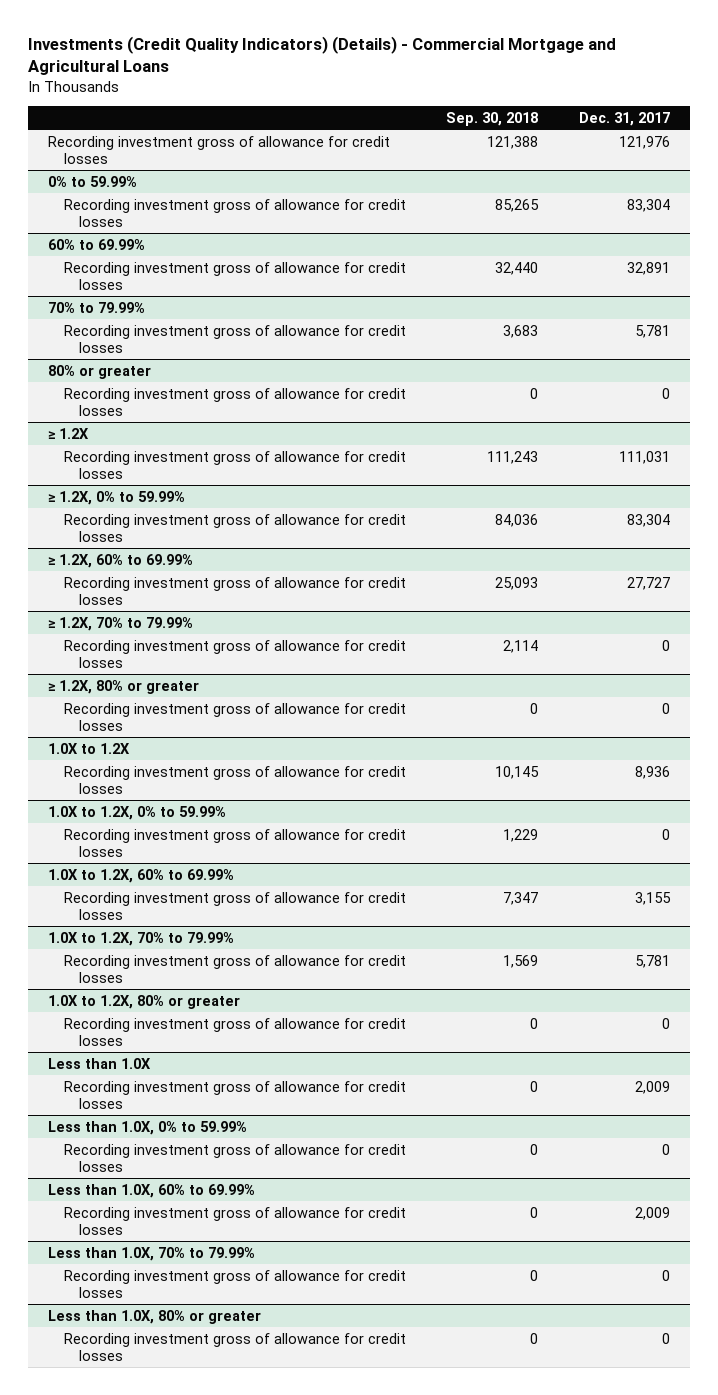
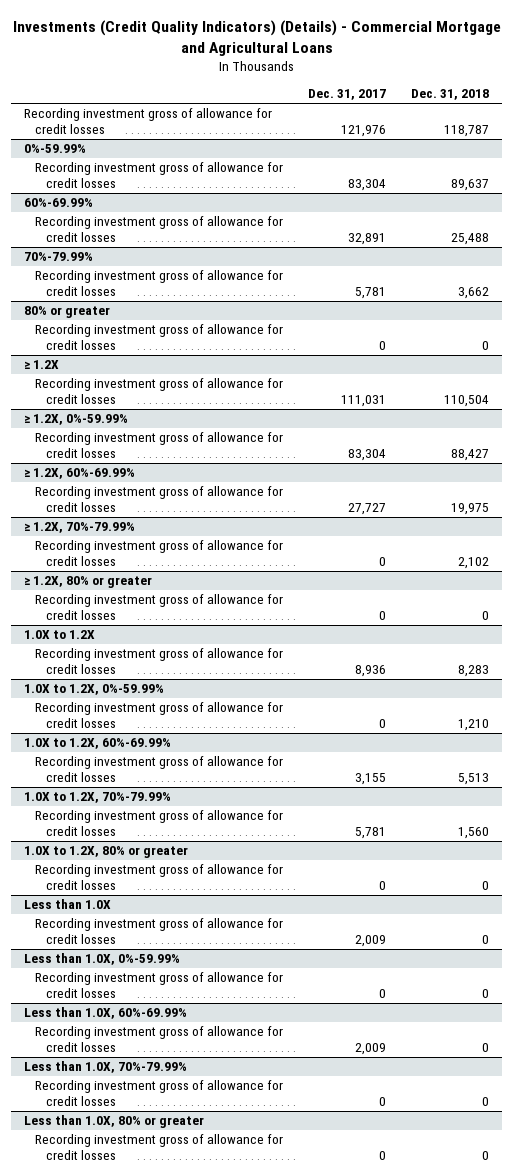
- | Sep. 30, 2018 | Dec. 31, 2017
+ | Dec. 31, 2017 | Dec. 31, 2018
- 0% to 59.99%
+ 0%-59.99%
- 60% to 69.99%
+ 60%-69.99%
- 70% to 79.99%
+ 70%-79.99%
- ≥ 1.2X, 0% to 59.99%
+ ≥ 1.2X, 0%-59.99%
- ≥ 1.2X, 60% to 69.99%
+ ≥ 1.2X, 60%-69.99%
- ≥ 1.2X, 70% to 79.99%
+ ≥ 1.2X, 70%-79.99%
- 1.0X to 1.2X, 0% to 59.99%
+ 1.0X to 1.2X, 0%-59.99%
- 1.0X to 1.2X, 60% to 69.99%
+ 1.0X to 1.2X, 60%-69.99%
- 1.0X to 1.2X, 70% to 79.99%
+ 1.0X to 1.2X, 70%-79.99%
- Less than 1.0X, 0% to 59.99%
+ Less than 1.0X, 0%-59.99%
- Less than 1.0X, 60% to 69.99%
+ Less than 1.0X, 60%-69.99%
- Less than 1.0X, 70% to 79.99%
+ Less than 1.0X, 70%-79.99%

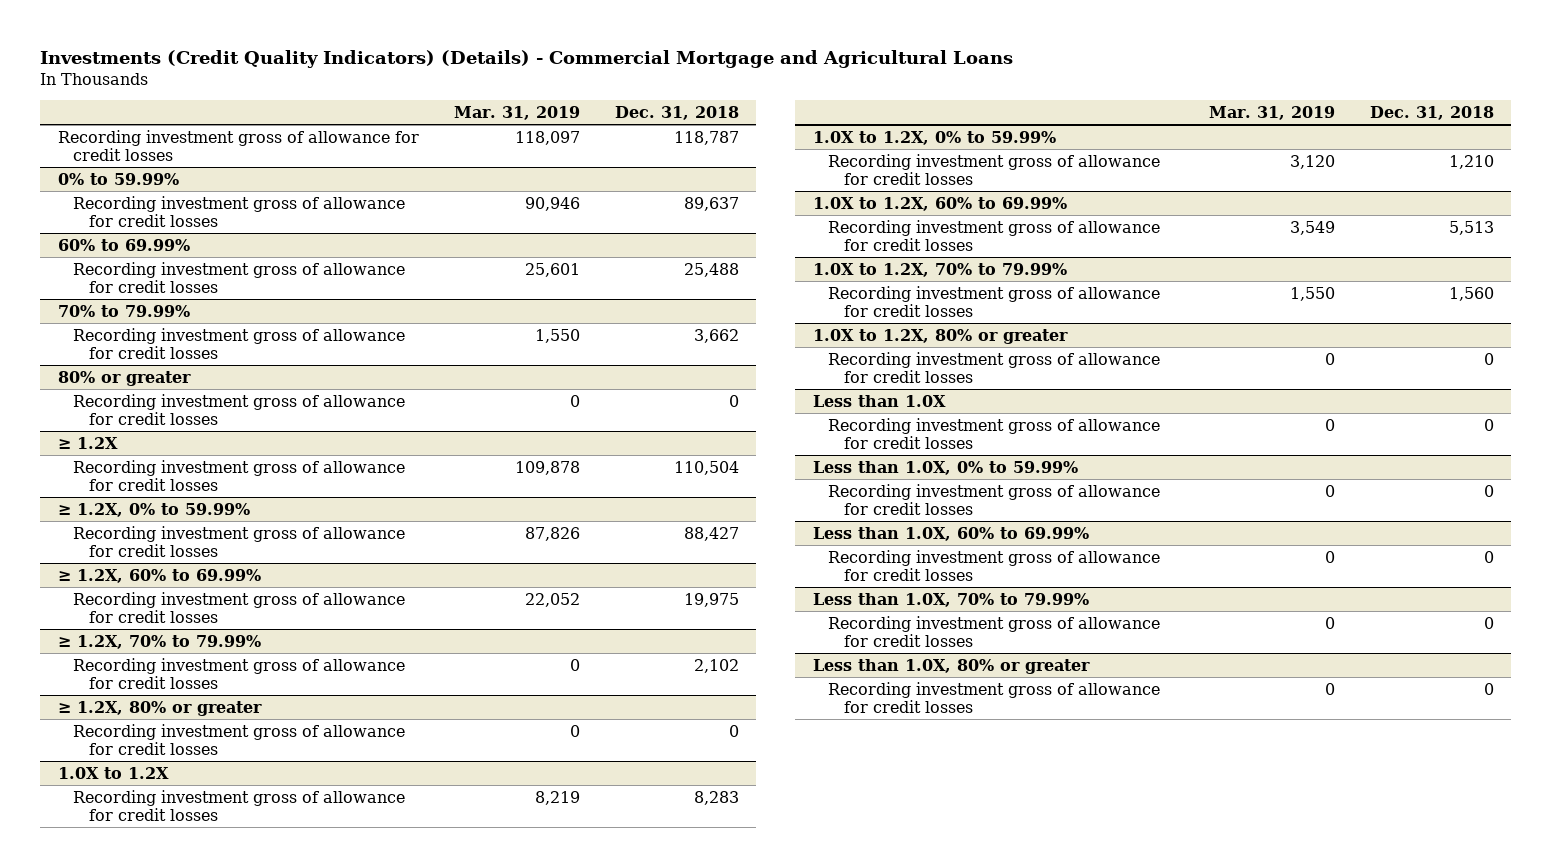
- | Dec. 31, 2017 | Dec. 31, 2018
+ | Mar. 31, 2019 | Dec. 31, 2018
- 0%-59.99%
+ 0% to 59.99%
- 60%-69.99%
+ 60% to 69.99%
- 70%-79.99%
+ 70% to 79.99%
- ≥ 1.2X, 0%-59.99%
+ ≥ 1.2X, 0% to 59.99%
- ≥ 1.2X, 60%-69.99%
+ ≥ 1.2X, 60% to 69.99%
- ≥ 1.2X, 70%-79.99%
+ ≥ 1.2X, 70% to 79.99%
- 1.0X to 1.2X, 0%-59.99%
+ 1.0X to 1.2X, 0% to 59.99%
- 1.0X to 1.2X, 60%-69.99%
+ 1.0X to 1.2X, 60% to 69.99%
- 1.0X to 1.2X, 70%-79.99%
+ 1.0X to 1.2X, 70% to 79.99%
- Less than 1.0X, 0%-59.99%
+ Less than 1.0X, 0% to 59.99%
- Less than 1.0X, 60%-69.99%
+ Less than 1.0X, 60% to 69.99%
- Less than 1.0X, 70%-79.99%
+ Less than 1.0X, 70% to 79.99%

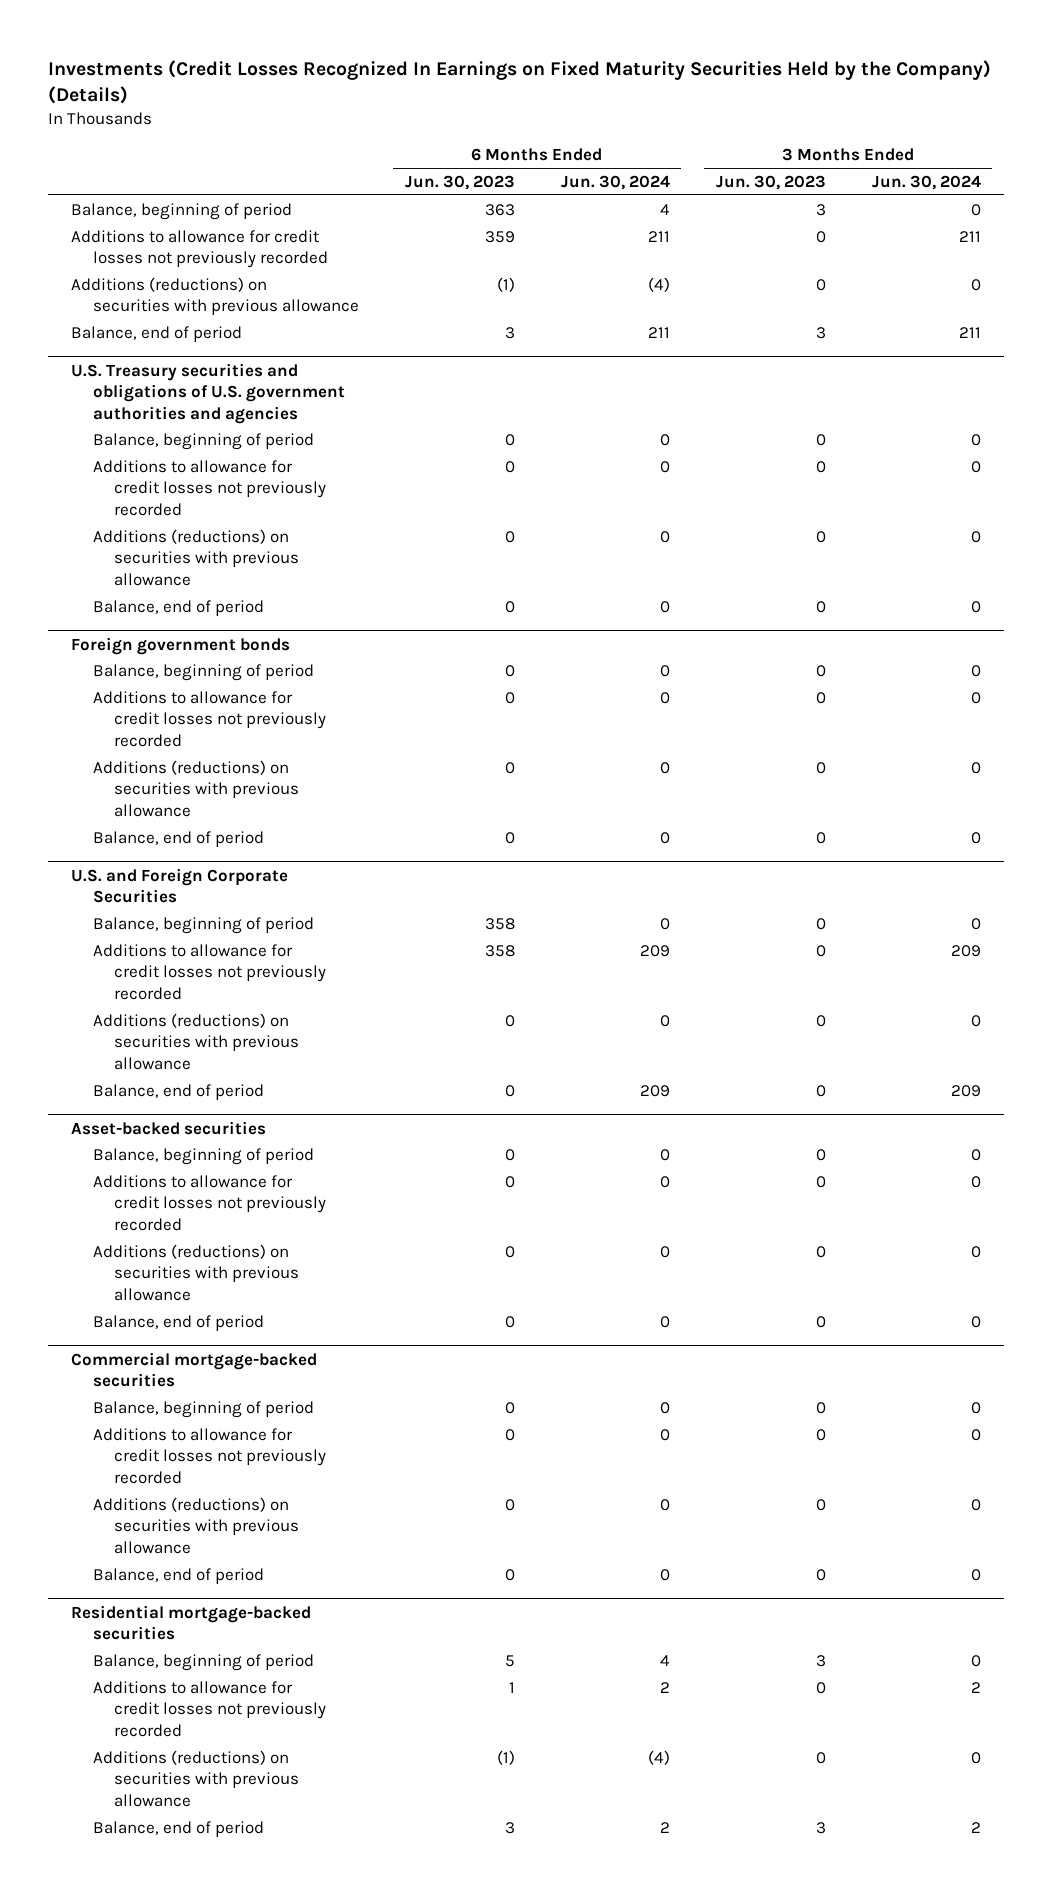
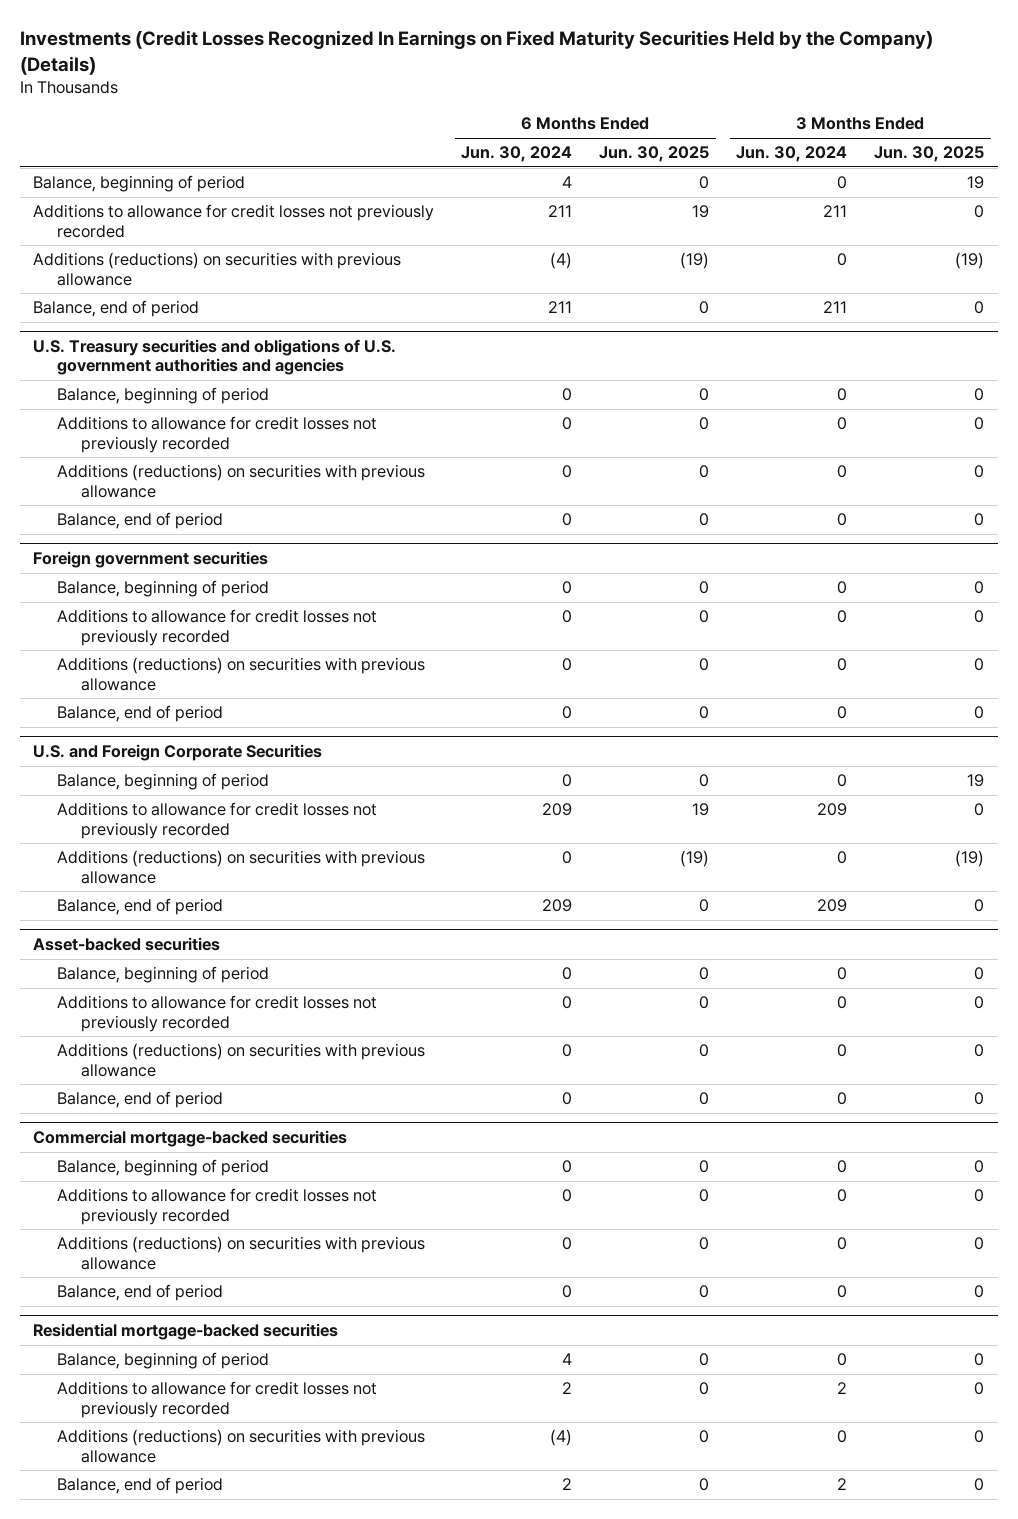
- | 6 Months Ended Jun. 30, 2023 | 6 Months Ended Jun. 30, 2024 | 3 Months Ended Jun. 30, 2023 | 3 Months Ended Jun. 30, 2024
+ | 6 Months Ended Jun. 30, 2024 | 6 Months Ended Jun. 30, 2025 | 3 Months Ended Jun. 30, 2024 | 3 Months Ended Jun. 30, 2025
- Foreign government bonds
+ Foreign government securities

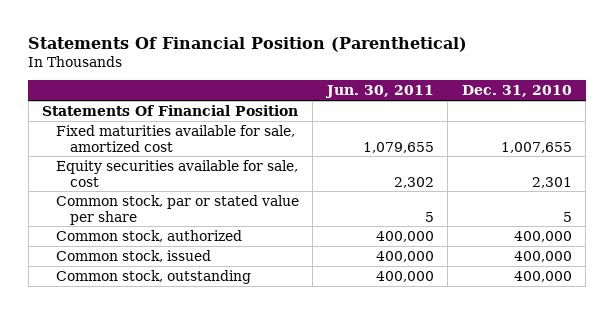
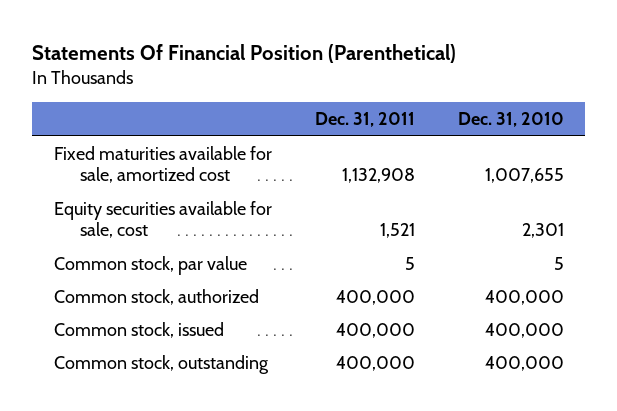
- | Jun. 30, 2011 | Dec. 31, 2010
+ | Dec. 31, 2011 | Dec. 31, 2010
- Statements Of Financial Position
- Common stock, par or stated value per share | 5 | 5
+ Common stock, par value | 5 | 5

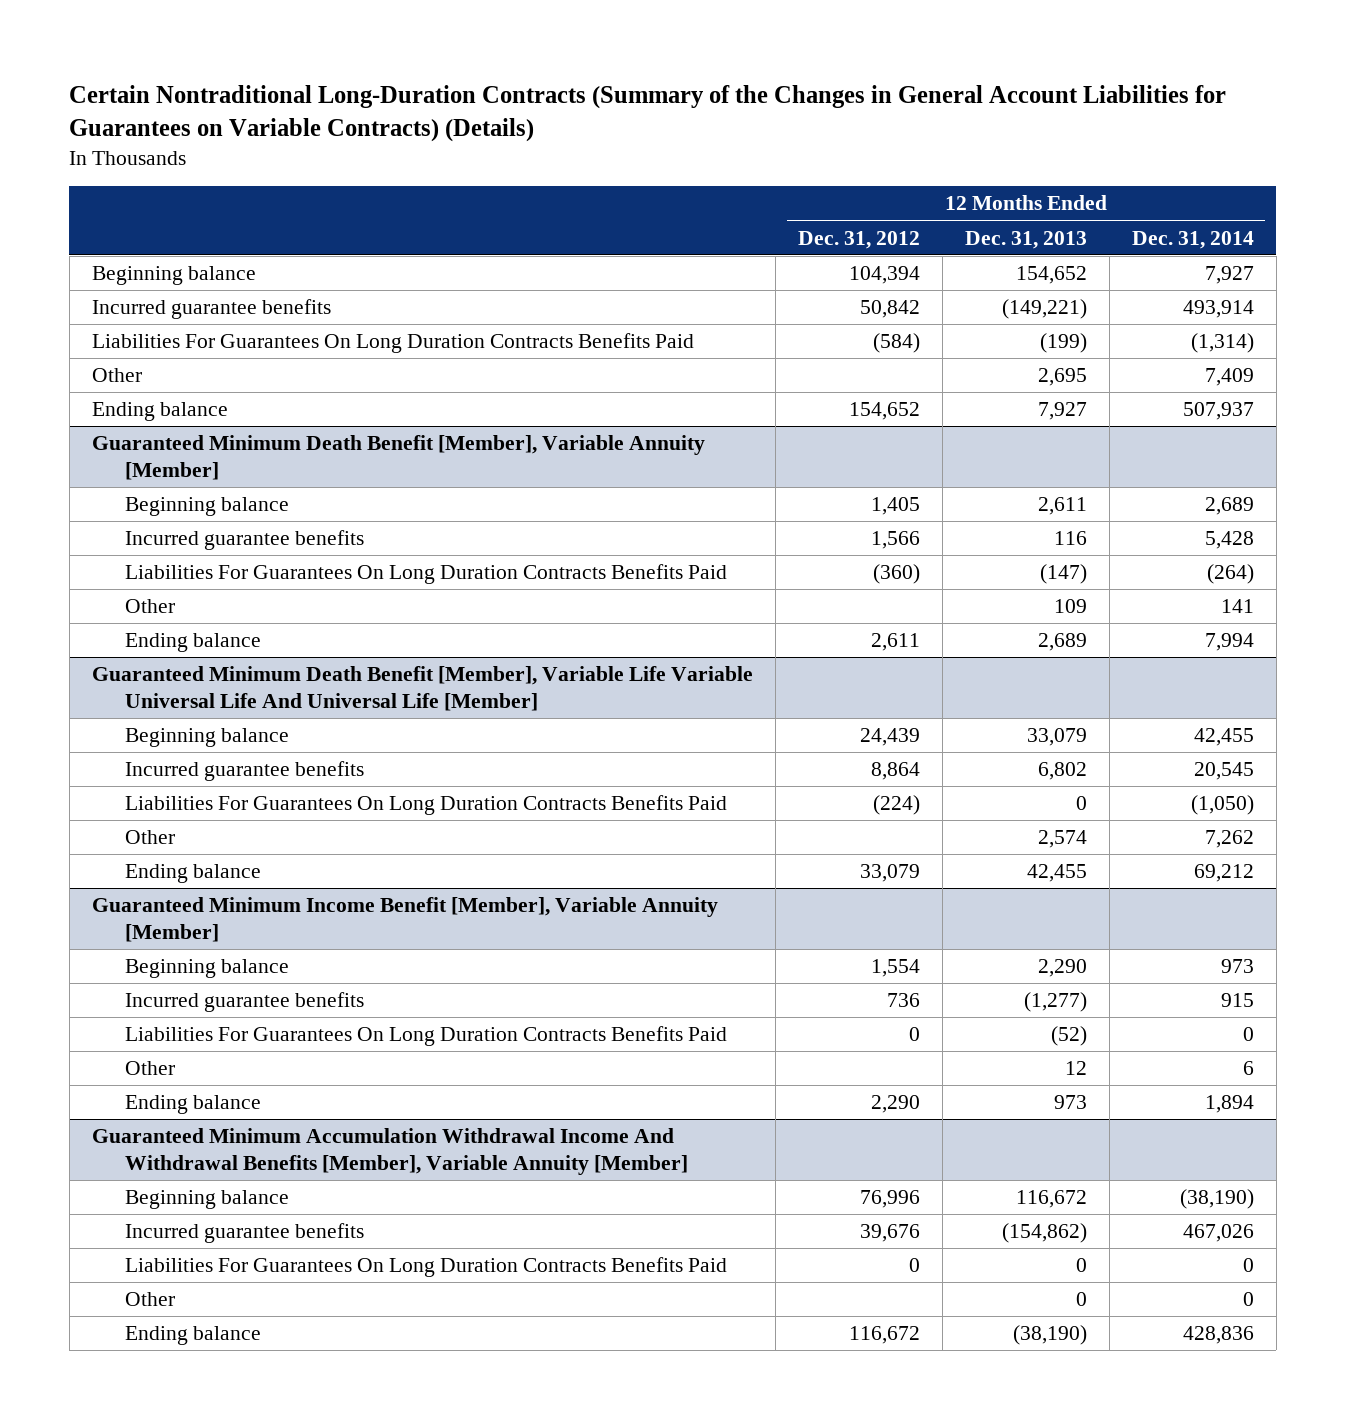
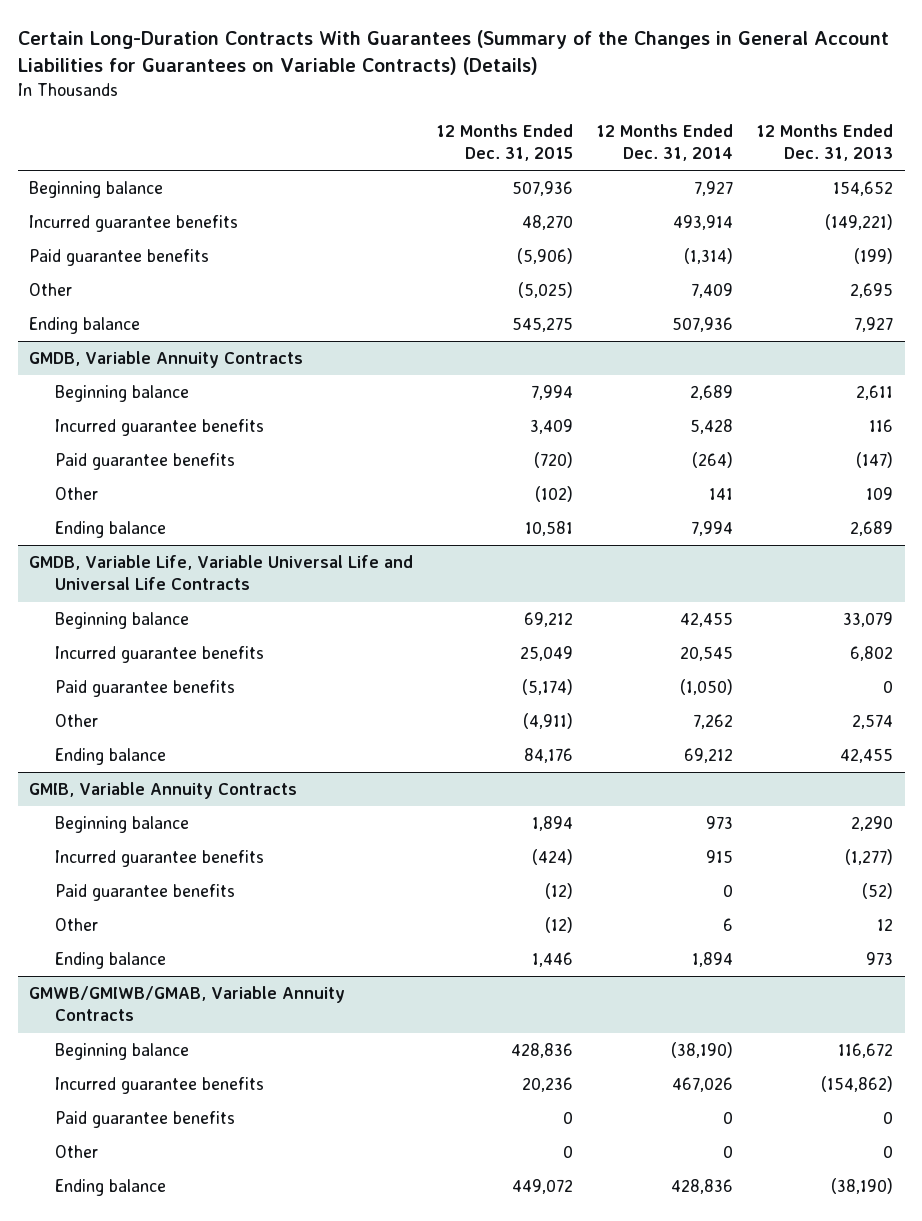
- Certain Nontraditional Long-Duration Contracts (Summary of the Changes in General Account Liabilities for Guarantees on Variable Contracts) (Details)
+ Certain Long-Duration Contracts With Guarantees (Summary of the Changes in General Account Liabilities for Guarantees on Variable Contracts) (Details)
- | 12 Months Ended Dec. 31, 2012 | 12 Months Ended Dec. 31, 2013 | 12 Months Ended Dec. 31, 2014
+ | 12 Months Ended Dec. 31, 2015 | 12 Months Ended Dec. 31, 2014 | 12 Months Ended Dec. 31, 2013
- Liabilities For Guarantees On Long Duration Contracts Benefits Paid | (584) | (199) | (1,314)
+ Paid guarantee benefits | (5,906) | (1,314) | (199)
- Ending balance | 154,652 | 7,927 | 507,937
- Guaranteed Minimum Death Benefit [Member], Variable Annuity [Member]
+ Ending balance | 545,275 | 507,936 | 7,927
+ GMDB, Variable Annuity Contracts
- Liabilities For Guarantees On Long Duration Contracts Benefits Paid | (360) | (147) | (264)
+ Paid guarantee benefits | (720) | (264) | (147)
- Guaranteed Minimum Death Benefit [Member], Variable Life Variable Universal Life And Universal Life [Member]
+ GMDB, Variable Life, Variable Universal Life and Universal Life Contracts
- Liabilities For Guarantees On Long Duration Contracts Benefits Paid | (224) | 0 | (1,050)
+ Paid guarantee benefits | (5,174) | (1,050) | 0
- Guaranteed Minimum Income Benefit [Member], Variable Annuity [Member]
+ GMIB, Variable Annuity Contracts
- Liabilities For Guarantees On Long Duration Contracts Benefits Paid | 0 | (52) | 0
+ Paid guarantee benefits | (12) | 0 | (52)
- Guaranteed Minimum Accumulation Withdrawal Income And Withdrawal Benefits [Member], Variable Annuity [Member]
+ GMWB/GMIWB/GMAB, Variable Annuity Contracts
- Liabilities For Guarantees On Long Duration Contracts Benefits Paid | 0 | 0 | 0
+ Paid guarantee benefits | 0 | 0 | 0

